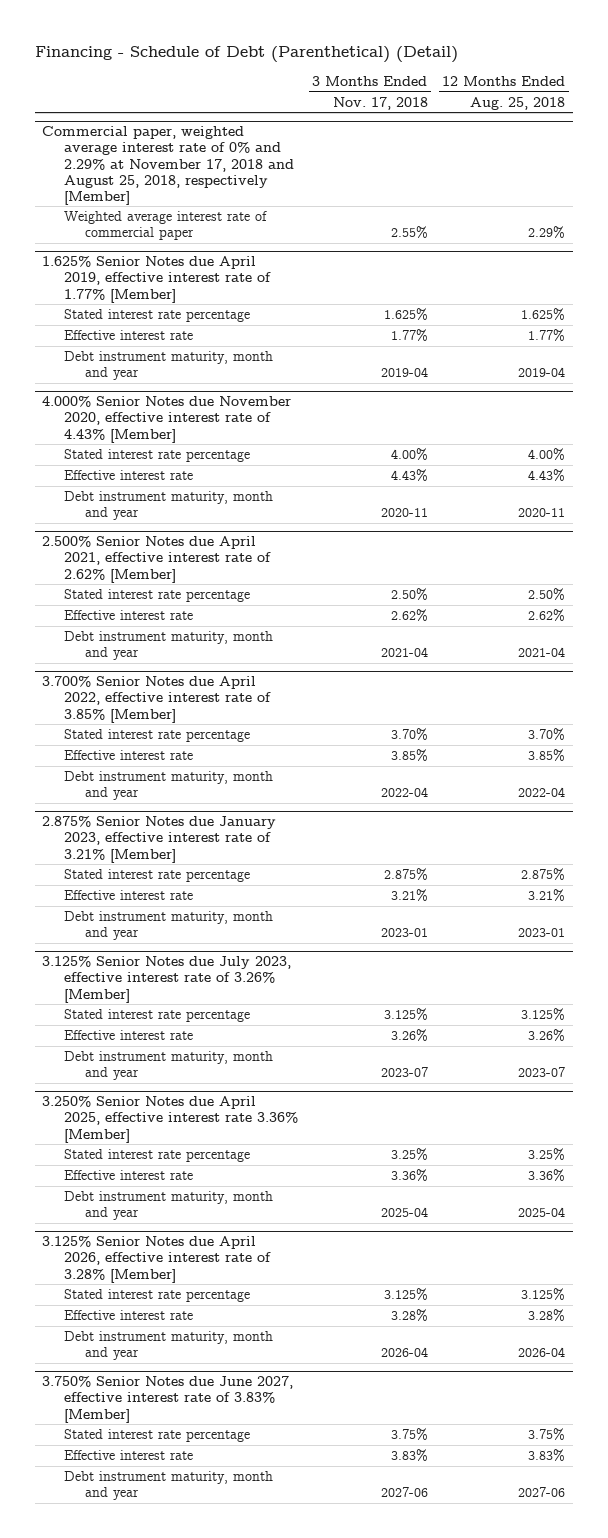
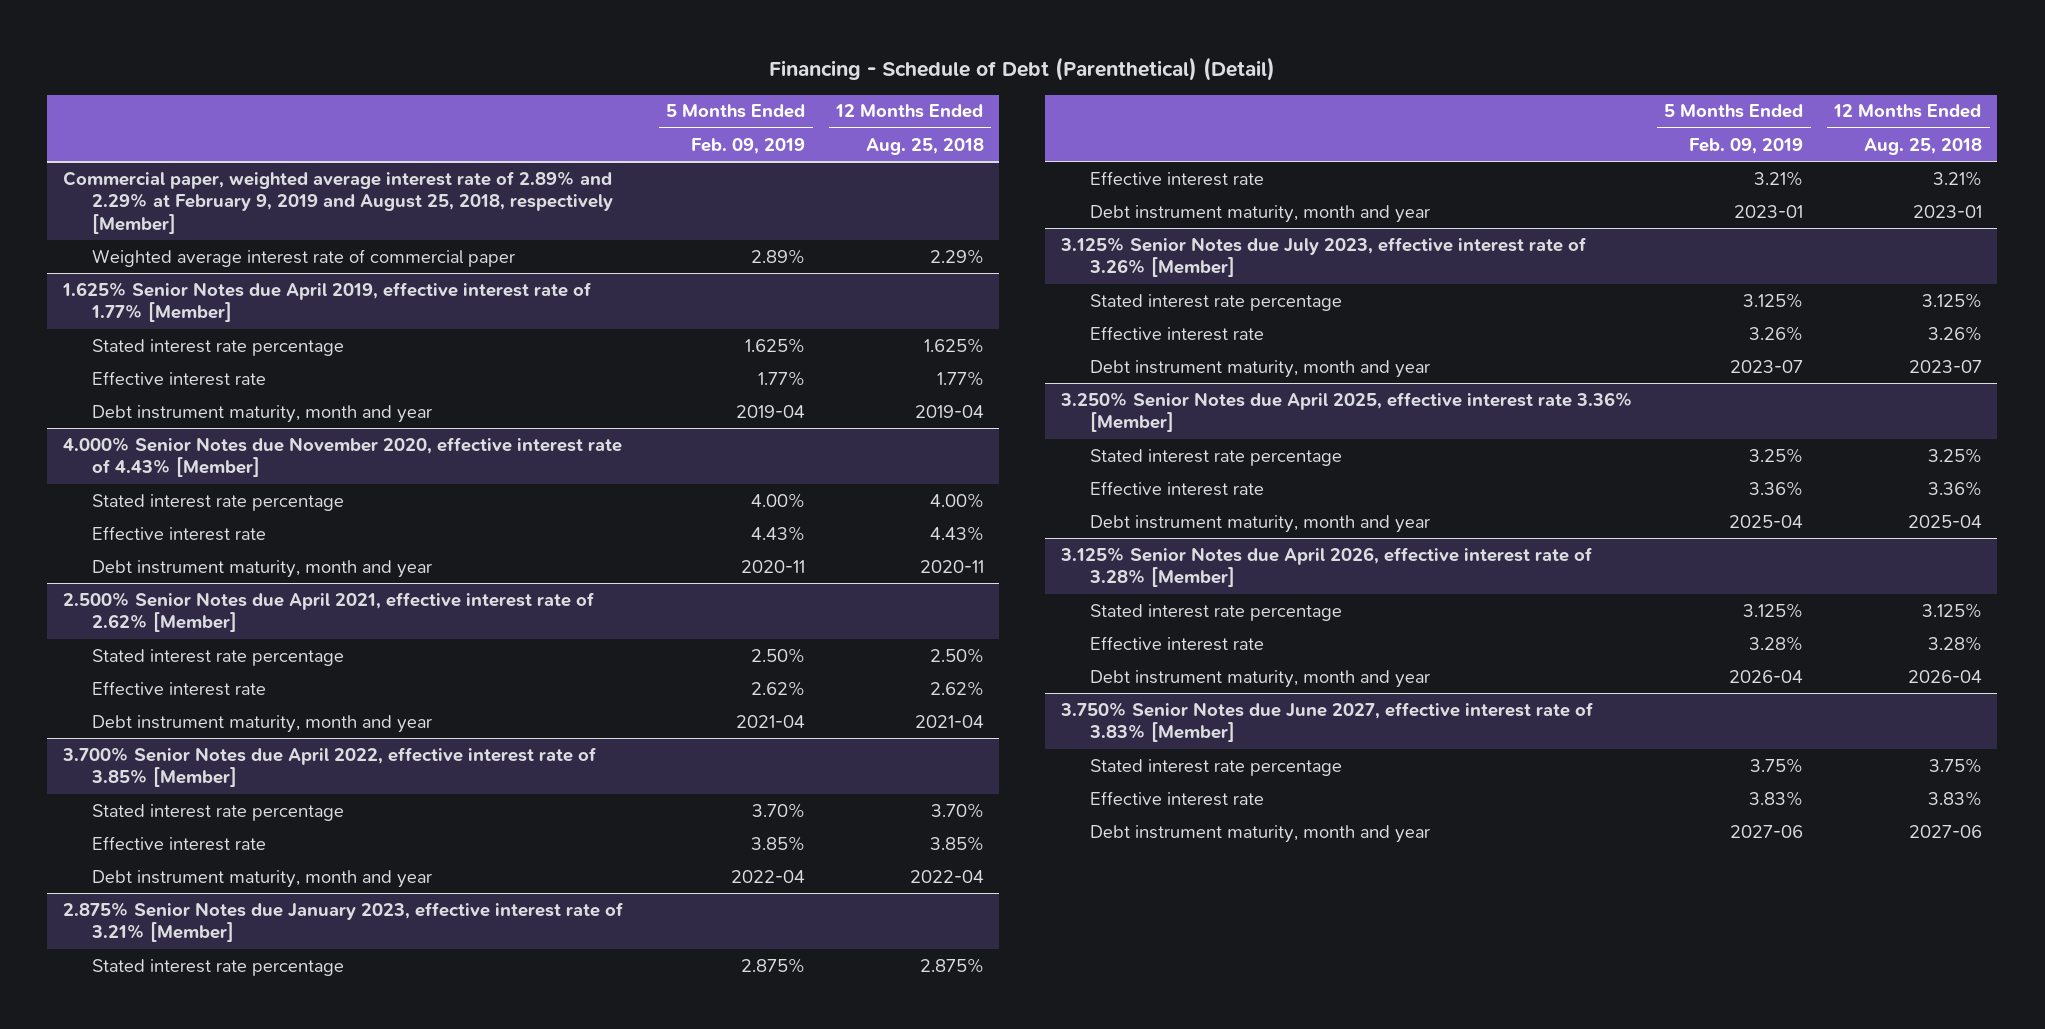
- | 3 Months Ended Nov. 17, 2018 | 12 Months Ended Aug. 25, 2018
+ | 5 Months Ended Feb. 09, 2019 | 12 Months Ended Aug. 25, 2018
- Commercial paper, weighted average interest rate of 0% and 2.29% at November 17, 2018 and August 25, 2018, respectively [Member]
+ Commercial paper, weighted average interest rate of 2.89% and 2.29% at February 9, 2019 and August 25, 2018, respectively [Member]

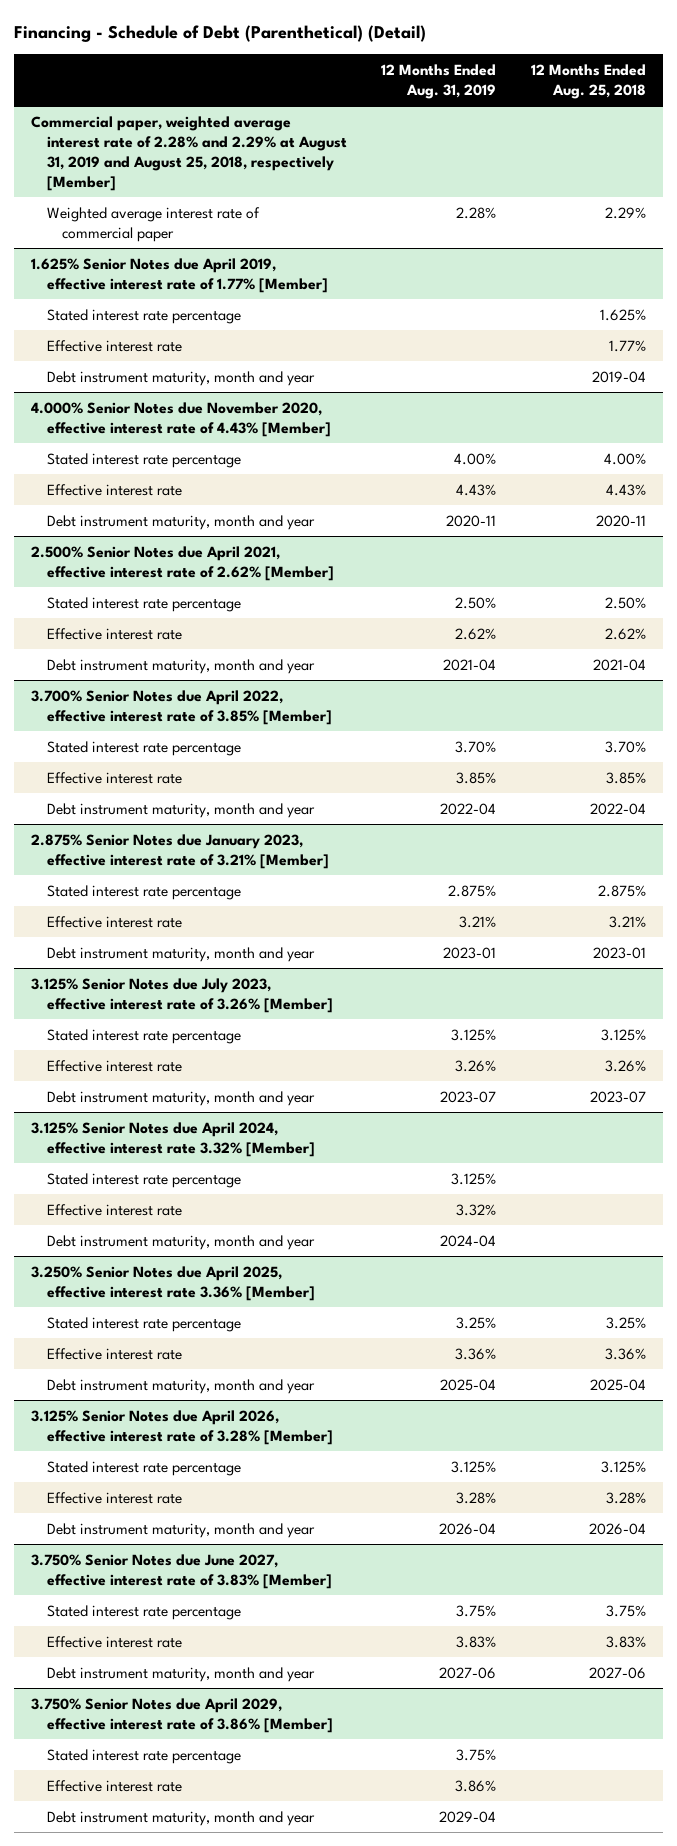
- | 5 Months Ended Feb. 09, 2019 | 12 Months Ended Aug. 25, 2018
+ | 12 Months Ended Aug. 31, 2019 | 12 Months Ended Aug. 25, 2018
- Commercial paper, weighted average interest rate of 2.89% and 2.29% at February 9, 2019 and August 25, 2018, respectively [Member]
+ Commercial paper, weighted average interest rate of 2.28% and 2.29% at August 31, 2019 and August 25, 2018, respectively [Member]
+ 3.125% Senior Notes due April 2024, effective interest rate 3.32% [Member]
+ Stated interest rate percentage | 3.125% |
+ Effective interest rate | 3.32% |
+ Debt instrument maturity, month and year | 2024-04 |
+ 3.750% Senior Notes due April 2029, effective interest rate of 3.86% [Member]
+ Stated interest rate percentage | 3.75% |
+ Effective interest rate | 3.86% |
+ Debt instrument maturity, month and year | 2029-04 |

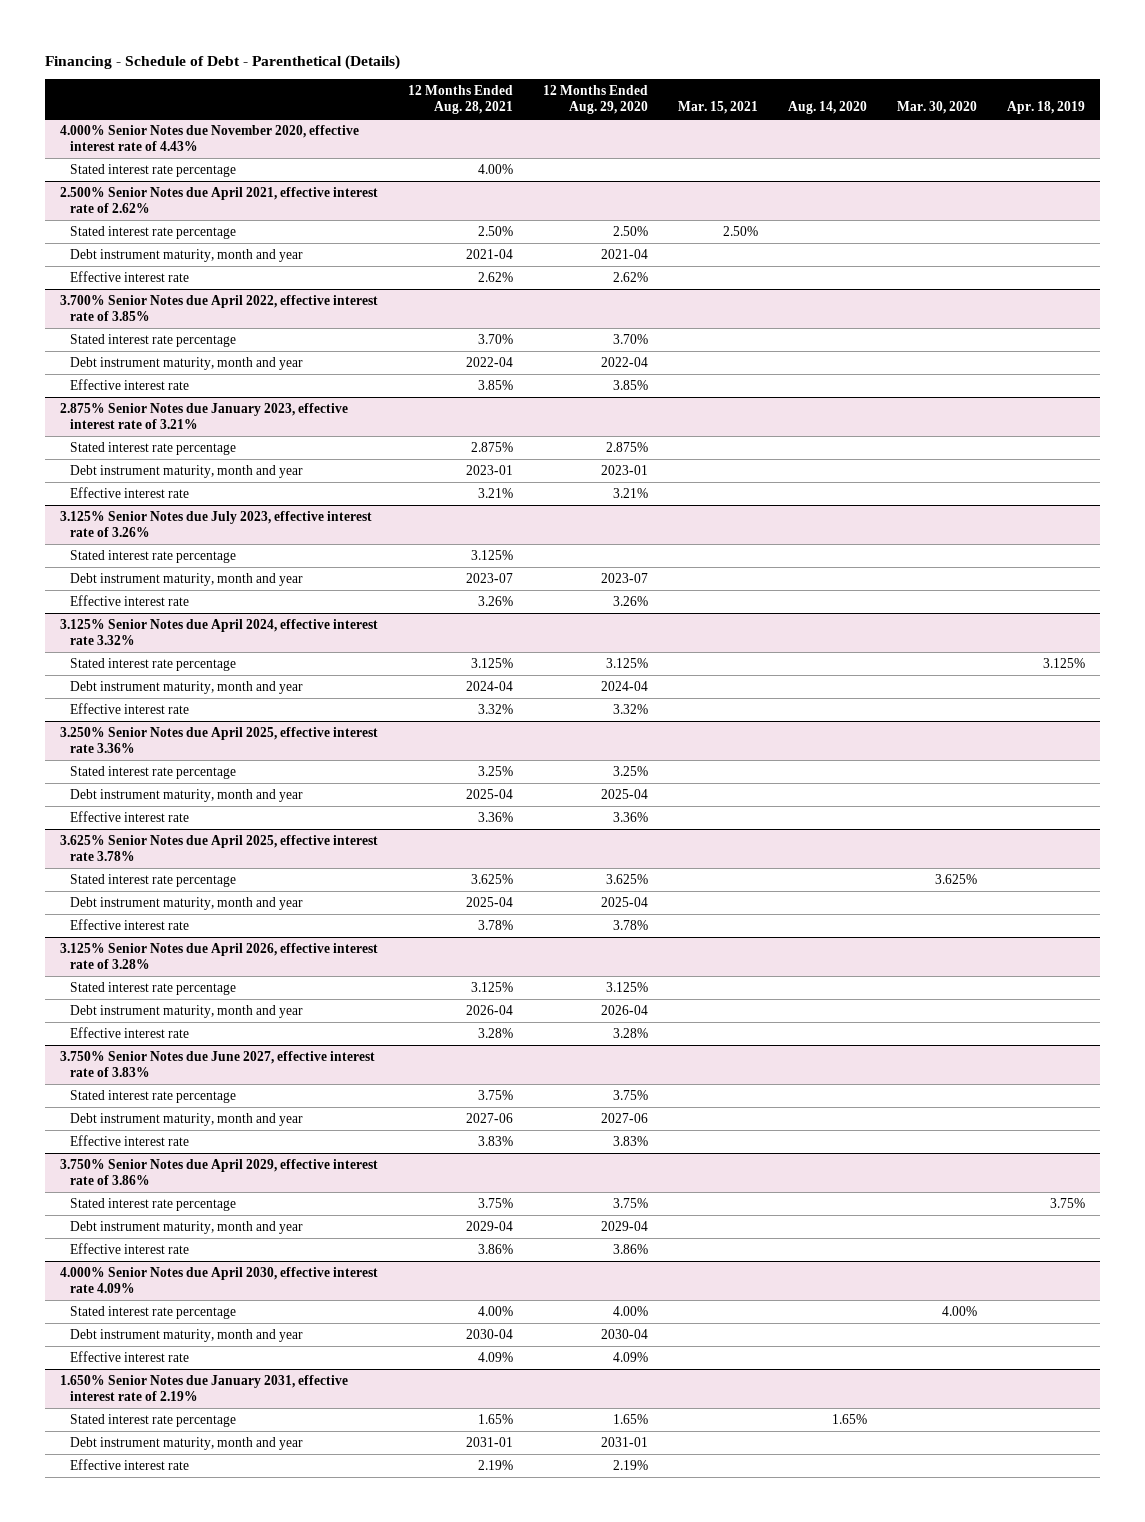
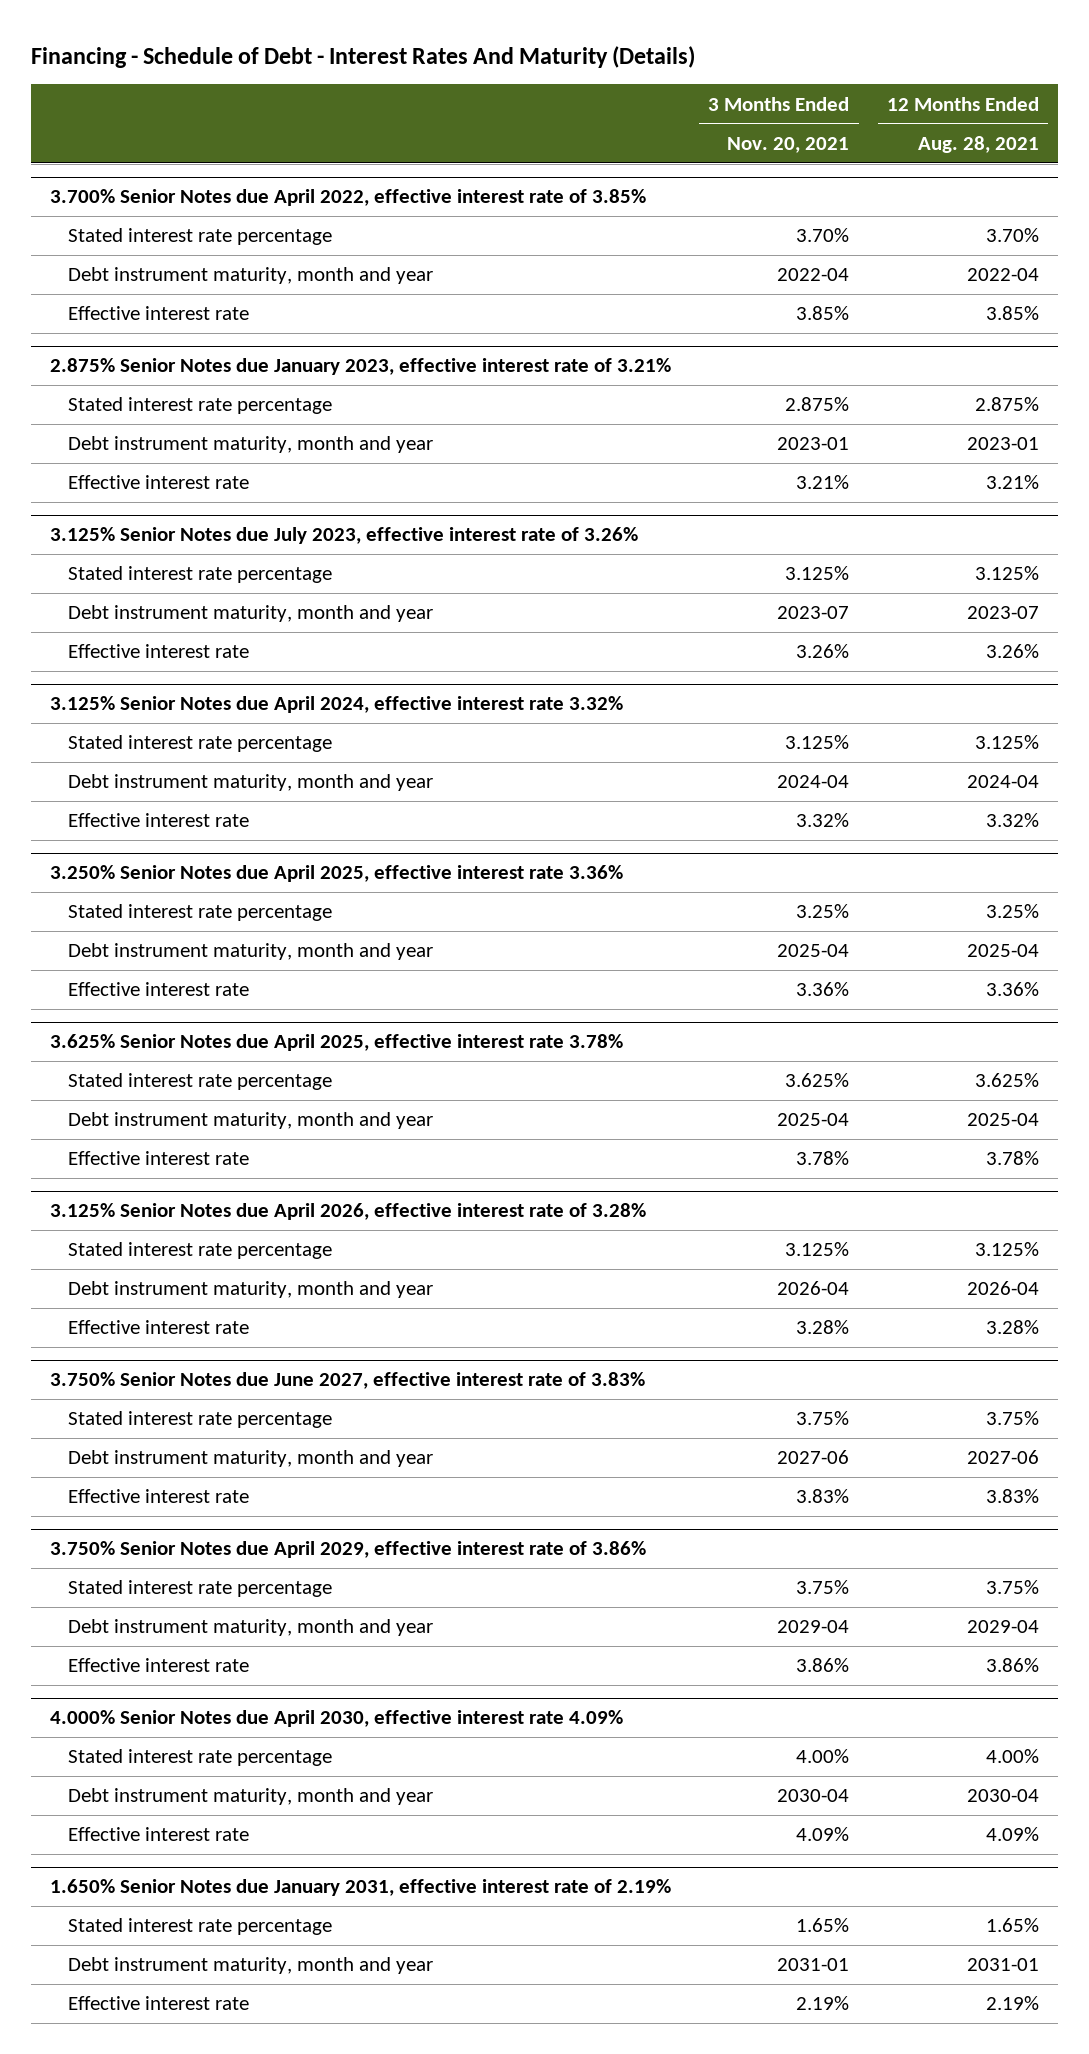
- Financing - Schedule of Debt - Parenthetical (Details)
+ Financing - Schedule of Debt - Interest Rates And Maturity (Details)
- | 12 Months Ended Aug. 28, 2021 | 12 Months Ended Aug. 29, 2020 | Mar. 15, 2021 | Aug. 14, 2020 | Mar. 30, 2020 | Apr. 18, 2019
+ | 3 Months Ended Nov. 20, 2021 | 12 Months Ended Aug. 28, 2021
- 4.000% Senior Notes due November 2020, effective interest rate of 4.43%
- Stated interest rate percentage | 4.00% | | | | |
- 2.500% Senior Notes due April 2021, effective interest rate of 2.62%
- Stated interest rate percentage | 2.50% | 2.50% | 2.50% | | |
- Debt instrument maturity, month and year | 2021-04 | 2021-04 | | | |
- Effective interest rate | 2.62% | 2.62% | | | |

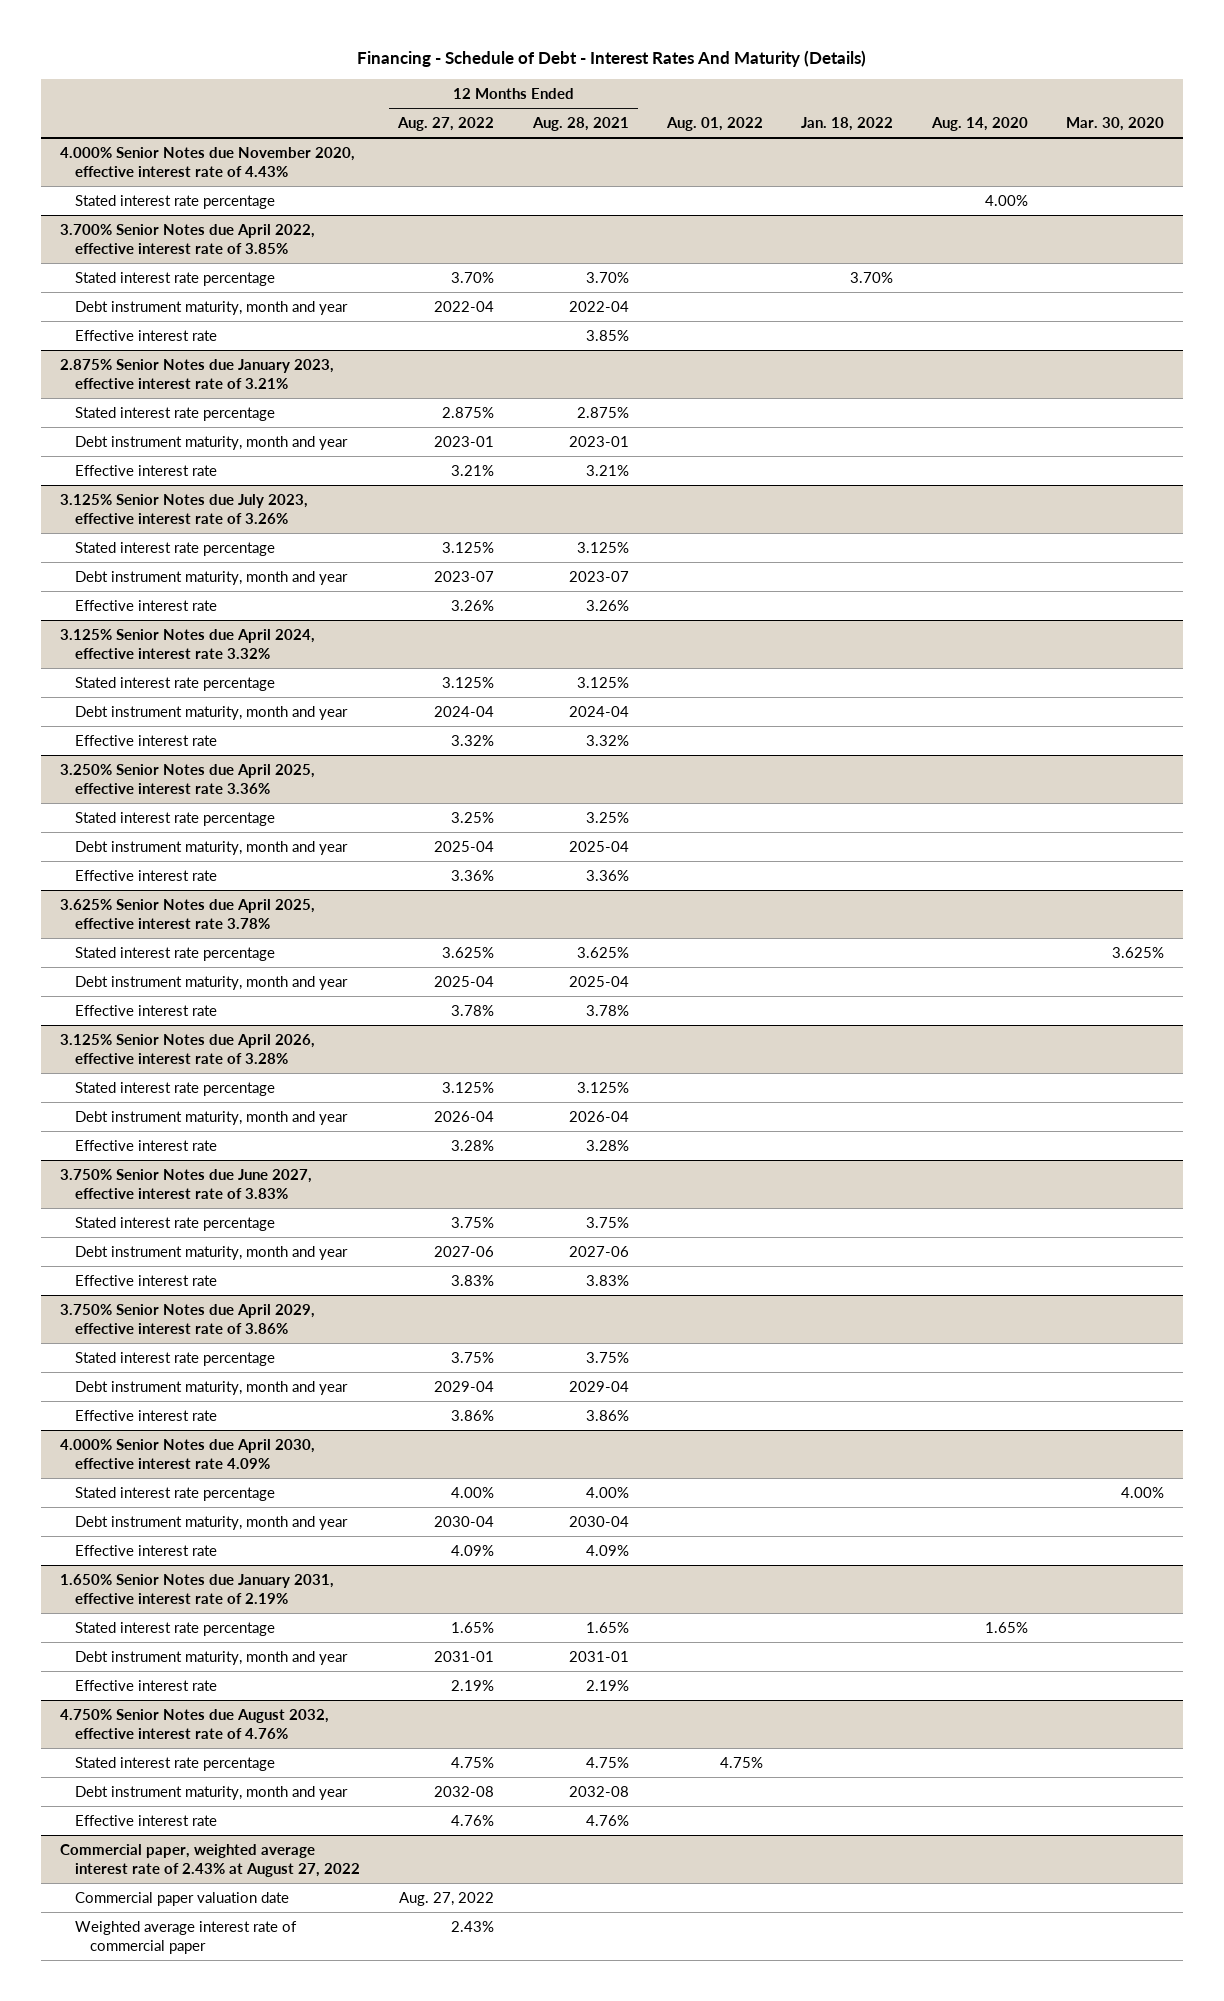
- | 3 Months Ended Nov. 20, 2021 | 12 Months Ended Aug. 28, 2021
+ | 12 Months Ended Aug. 27, 2022 | 12 Months Ended Aug. 28, 2021 | Aug. 01, 2022 | Jan. 18, 2022 | Aug. 14, 2020 | Mar. 30, 2020
+ 4.000% Senior Notes due November 2020, effective interest rate of 4.43%
+ Stated interest rate percentage | | | | | 4.00% |
+ 4.750% Senior Notes due August 2032, effective interest rate of 4.76%
+ Stated interest rate percentage | 4.75% | 4.75% | 4.75% | | |
+ Debt instrument maturity, month and year | 2032-08 | 2032-08 | | | |
+ Effective interest rate | 4.76% | 4.76% | | | |
+ Commercial paper, weighted average interest rate of 2.43% at August 27, 2022
+ Commercial paper valuation date | Aug. 27, 2022 | | | | |
+ Weighted average interest rate of commercial paper | 2.43% | | | | |

